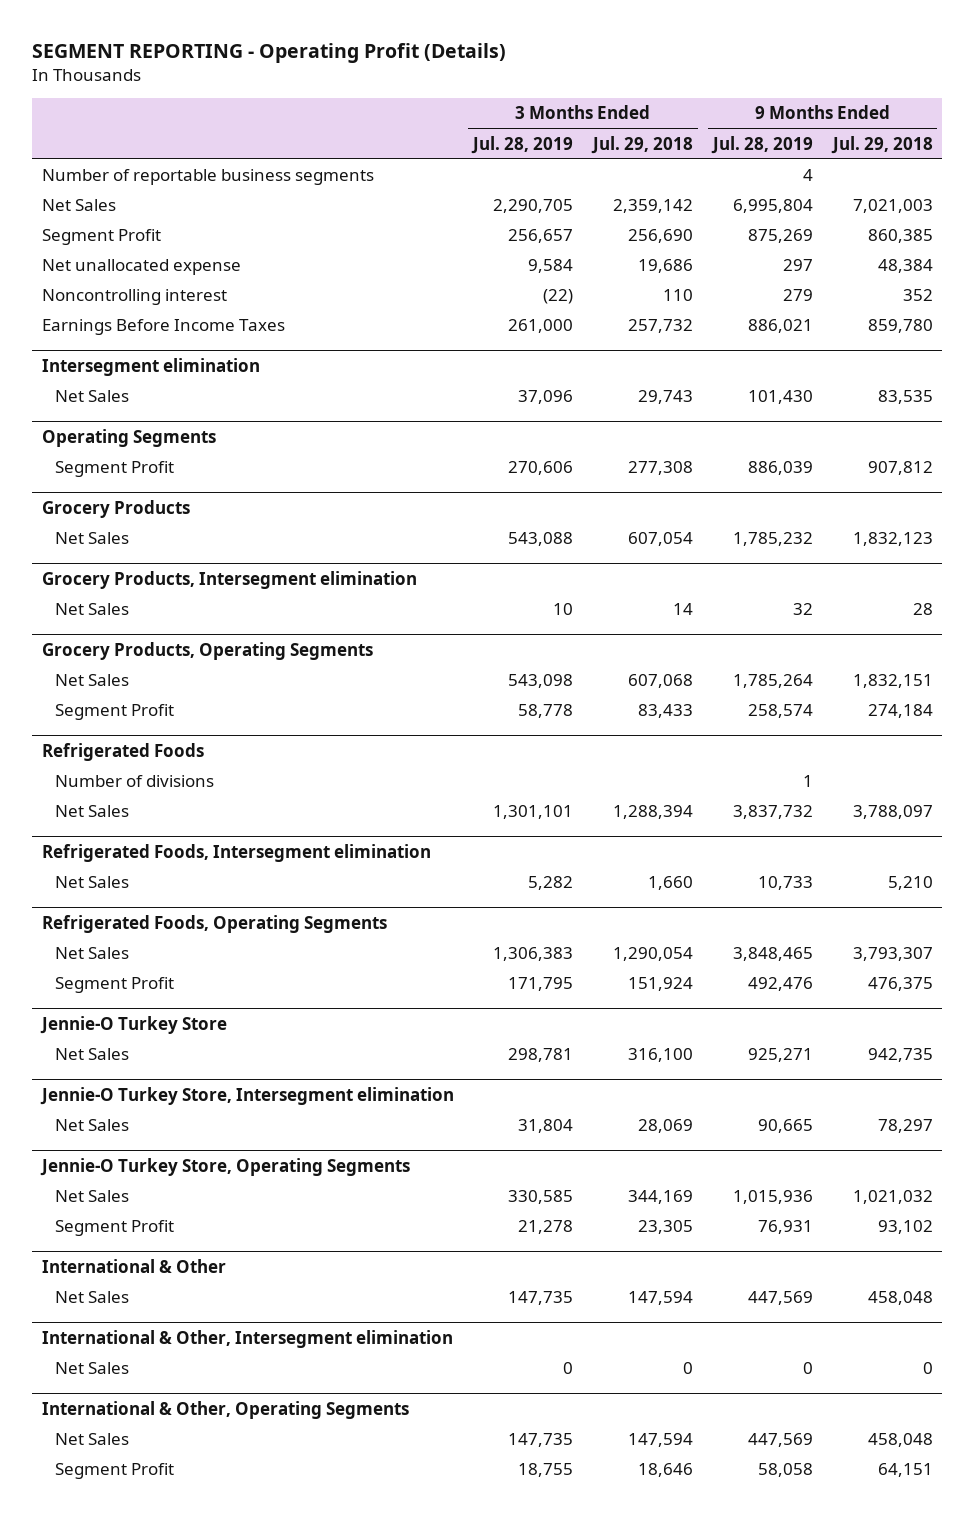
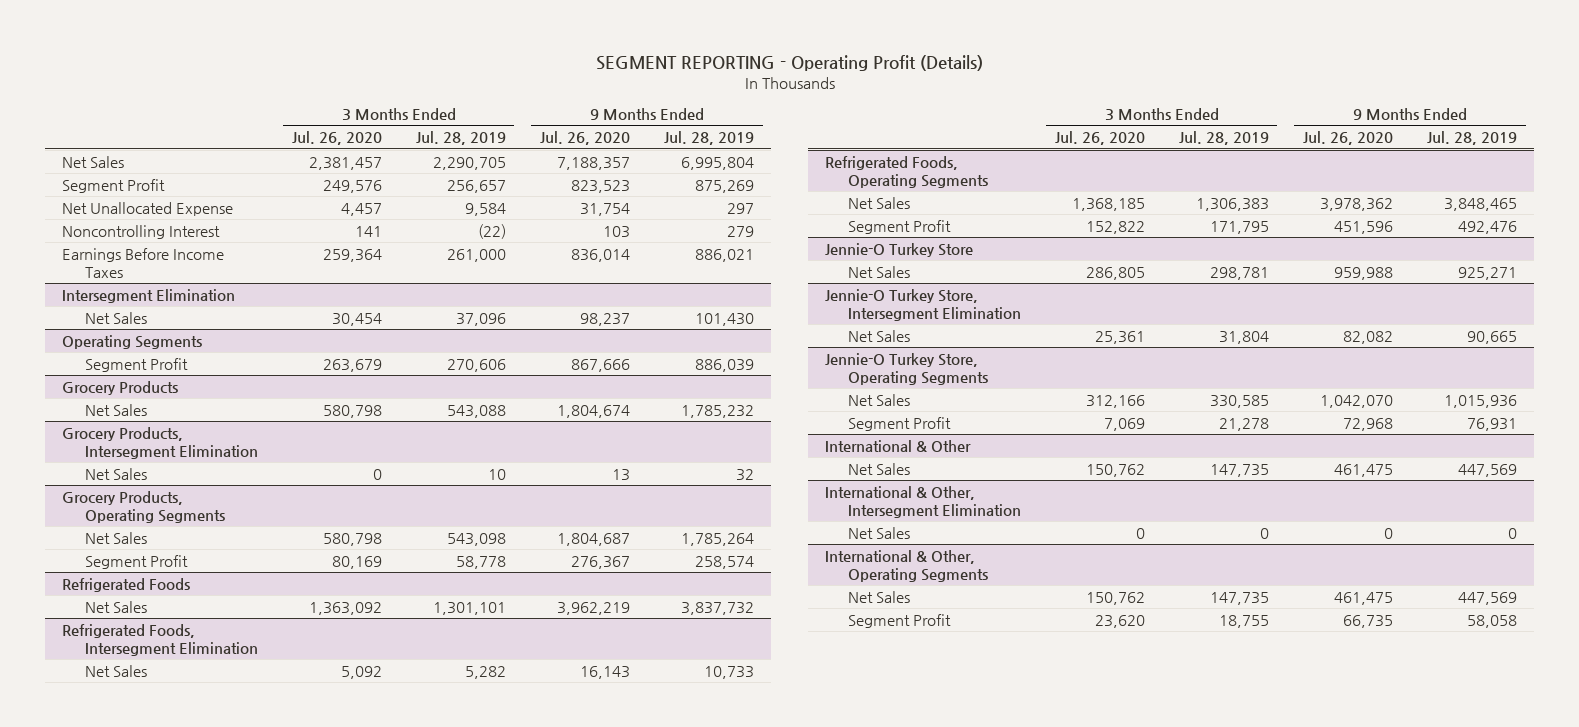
- | 3 Months Ended Jul. 28, 2019 | 3 Months Ended Jul. 29, 2018 | 9 Months Ended Jul. 28, 2019 | 9 Months Ended Jul. 29, 2018
+ | 3 Months Ended Jul. 26, 2020 | 3 Months Ended Jul. 28, 2019 | 9 Months Ended Jul. 26, 2020 | 9 Months Ended Jul. 28, 2019
- Number of reportable business segments | | | 4 |
- Net unallocated expense | 9,584 | 19,686 | 297 | 48,384
- Noncontrolling interest | (22) | 110 | 279 | 352
+ Net Unallocated Expense | 4,457 | 9,584 | 31,754 | 297
+ Noncontrolling Interest | 141 | (22) | 103 | 279
- Intersegment elimination
+ Intersegment Elimination
- Grocery Products, Intersegment elimination
+ Grocery Products, Intersegment Elimination
@ Refrigerated Foods
- Number of divisions | | | 1 |
- Refrigerated Foods, Intersegment elimination
+ Refrigerated Foods, Intersegment Elimination
- Jennie-O Turkey Store, Intersegment elimination
+ Jennie-O Turkey Store, Intersegment Elimination
- International & Other, Intersegment elimination
+ International & Other, Intersegment Elimination

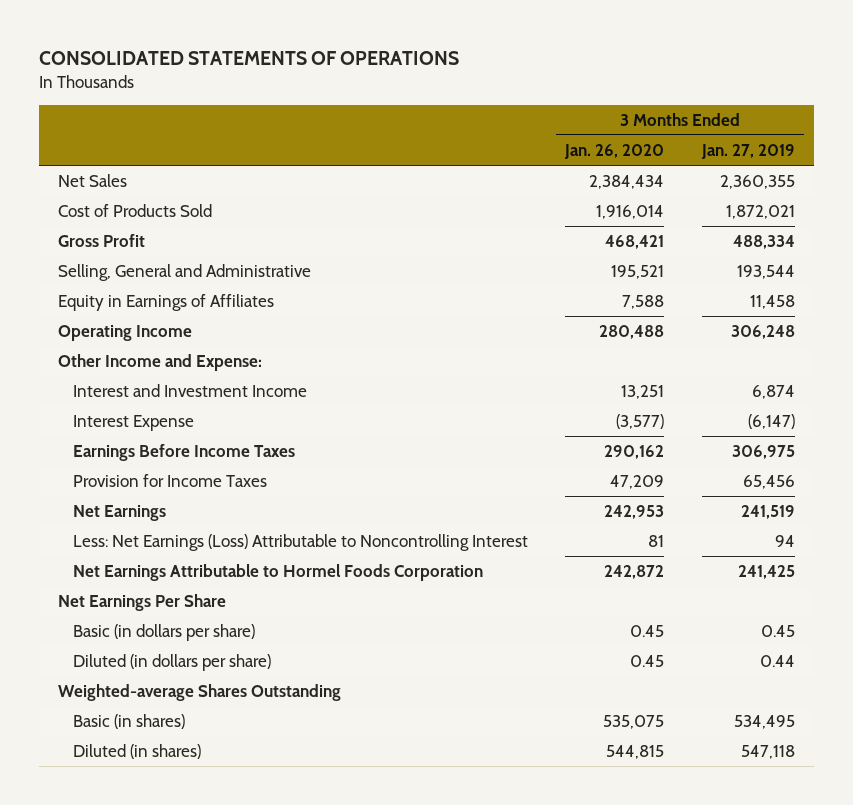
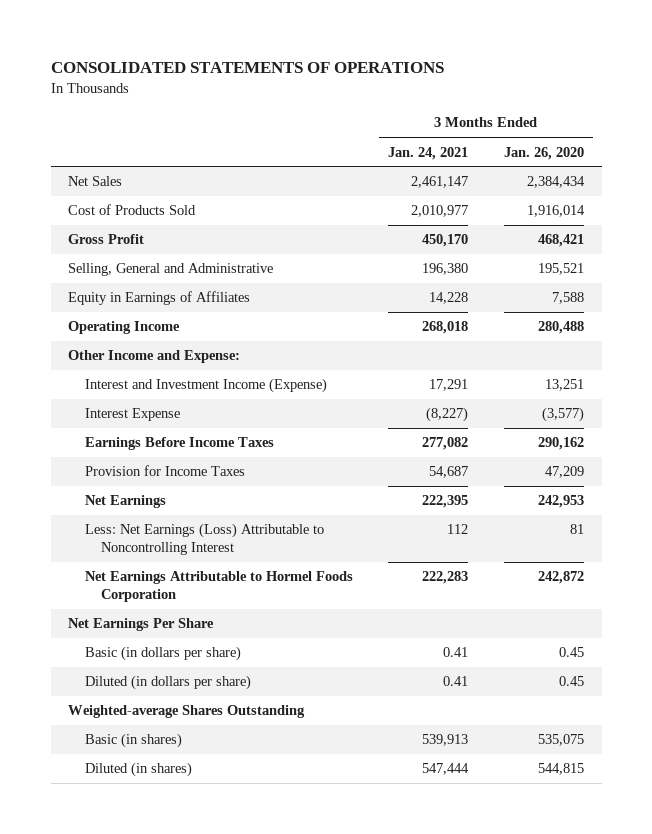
- | 3 Months Ended Jan. 26, 2020 | 3 Months Ended Jan. 27, 2019
+ | 3 Months Ended Jan. 24, 2021 | 3 Months Ended Jan. 26, 2020
- Interest and Investment Income | 13,251 | 6,874
+ Interest and Investment Income (Expense) | 17,291 | 13,251

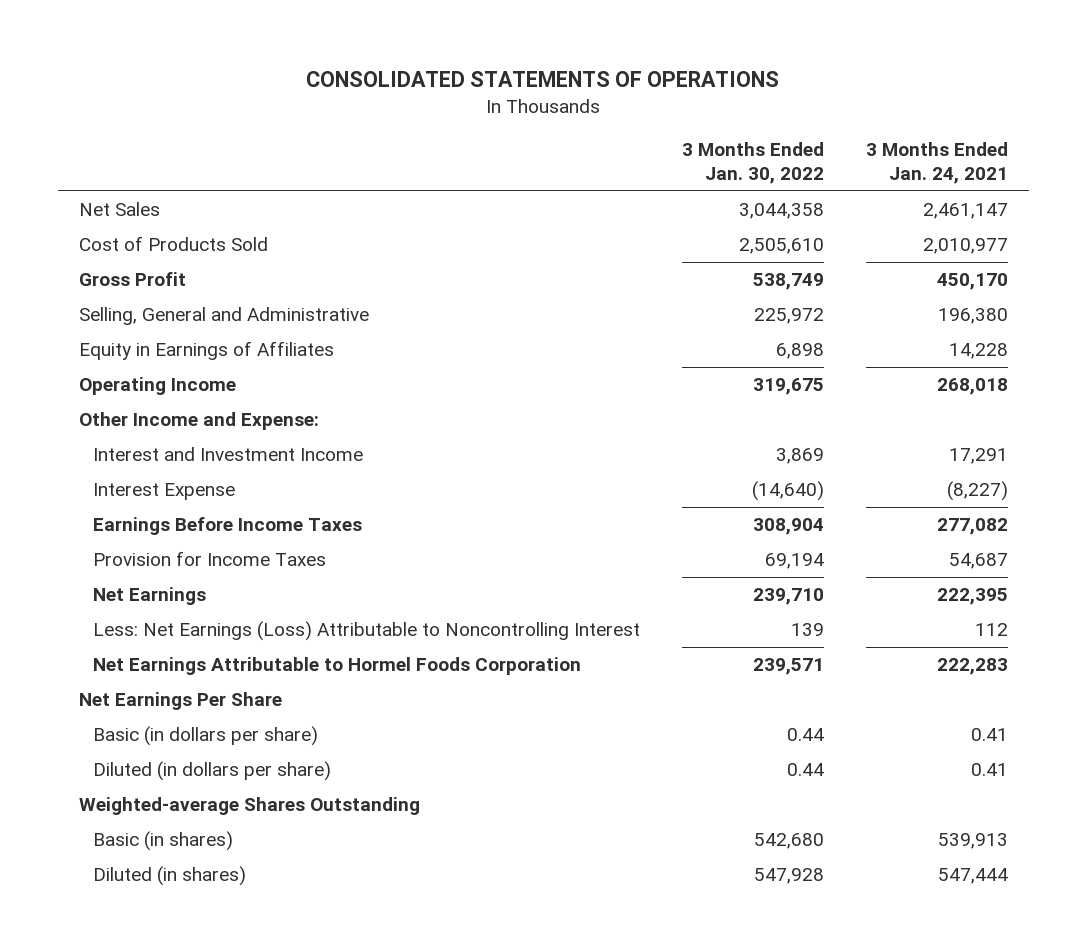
- | 3 Months Ended Jan. 24, 2021 | 3 Months Ended Jan. 26, 2020
+ | 3 Months Ended Jan. 30, 2022 | 3 Months Ended Jan. 24, 2021
- Interest and Investment Income (Expense) | 17,291 | 13,251
+ Interest and Investment Income | 3,869 | 17,291

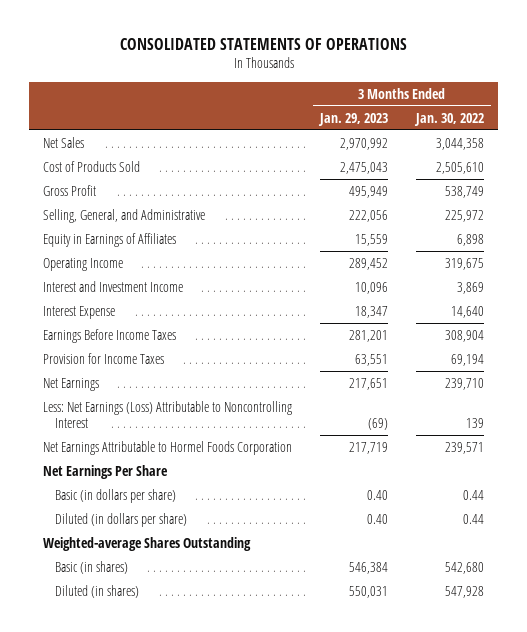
- | 3 Months Ended Jan. 30, 2022 | 3 Months Ended Jan. 24, 2021
+ | 3 Months Ended Jan. 29, 2023 | 3 Months Ended Jan. 30, 2022
- Selling, General and Administrative | 225,972 | 196,380
+ Selling, General, and Administrative | 222,056 | 225,972
- Other Income and Expense:
- Interest Expense | (14,640) | (8,227)
+ Interest Expense | 18,347 | 14,640

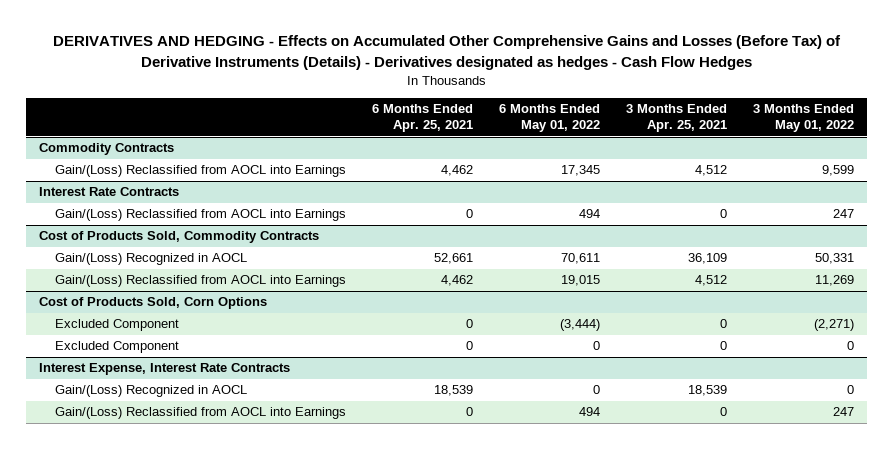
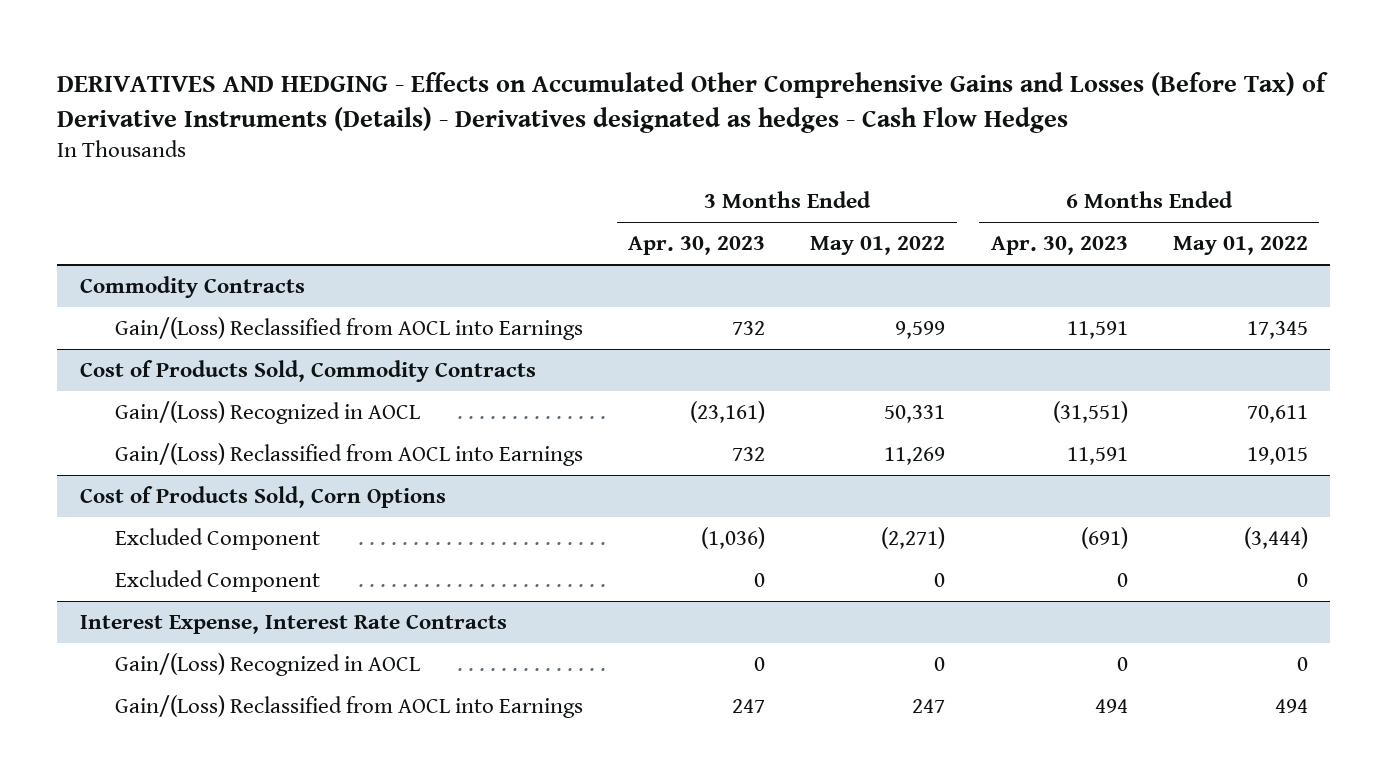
- | 6 Months Ended Apr. 25, 2021 | 6 Months Ended May 01, 2022 | 3 Months Ended Apr. 25, 2021 | 3 Months Ended May 01, 2022
+ | 3 Months Ended Apr. 30, 2023 | 3 Months Ended May 01, 2022 | 6 Months Ended Apr. 30, 2023 | 6 Months Ended May 01, 2022
- Interest Rate Contracts
- Gain/(Loss) Reclassified from AOCL into Earnings | 0 | 494 | 0 | 247

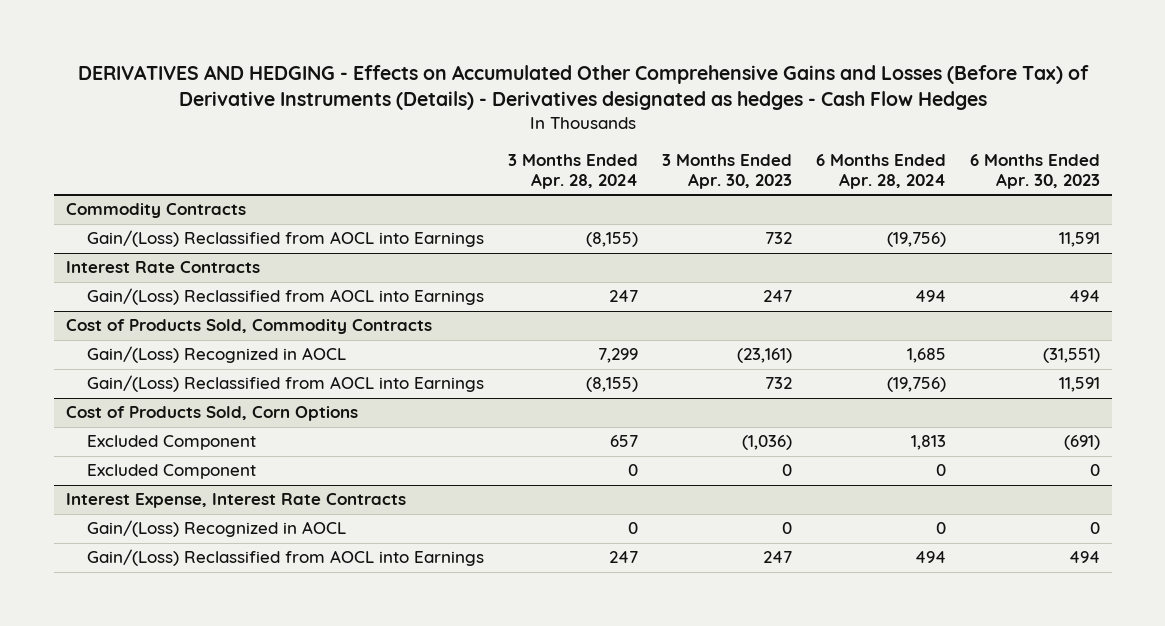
- | 3 Months Ended Apr. 30, 2023 | 3 Months Ended May 01, 2022 | 6 Months Ended Apr. 30, 2023 | 6 Months Ended May 01, 2022
+ | 3 Months Ended Apr. 28, 2024 | 3 Months Ended Apr. 30, 2023 | 6 Months Ended Apr. 28, 2024 | 6 Months Ended Apr. 30, 2023
+ Interest Rate Contracts
+ Gain/(Loss) Reclassified from AOCL into Earnings | 247 | 247 | 494 | 494

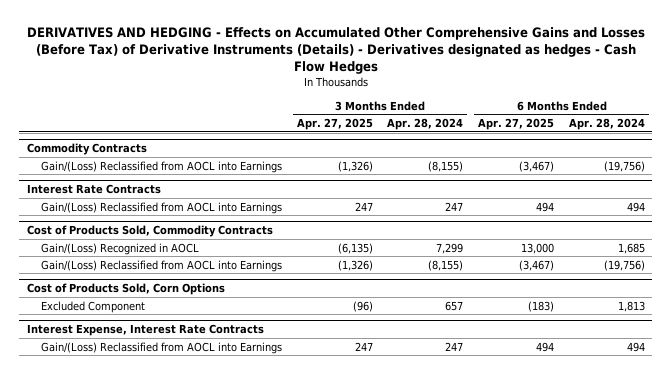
- | 3 Months Ended Apr. 28, 2024 | 3 Months Ended Apr. 30, 2023 | 6 Months Ended Apr. 28, 2024 | 6 Months Ended Apr. 30, 2023
+ | 3 Months Ended Apr. 27, 2025 | 3 Months Ended Apr. 28, 2024 | 6 Months Ended Apr. 27, 2025 | 6 Months Ended Apr. 28, 2024
@ Cost of Products Sold, Corn Options
- Excluded Component | 0 | 0 | 0 | 0
@ Interest Expense, Interest Rate Contracts
- Gain/(Loss) Recognized in AOCL | 0 | 0 | 0 | 0

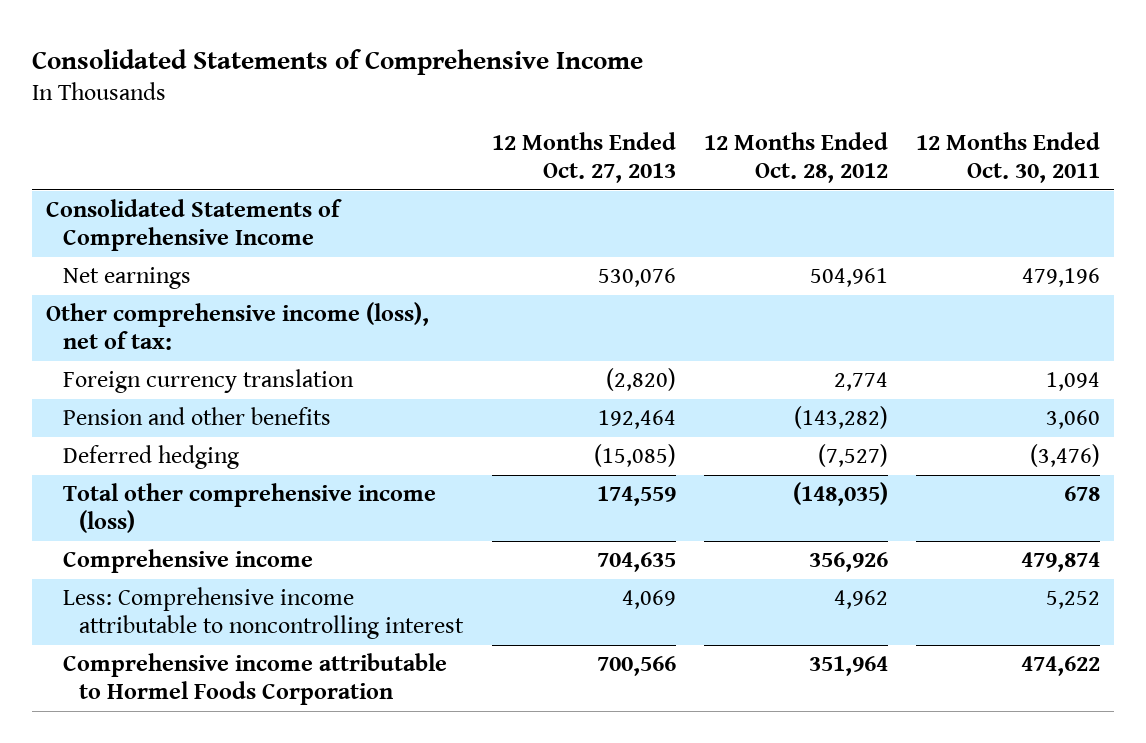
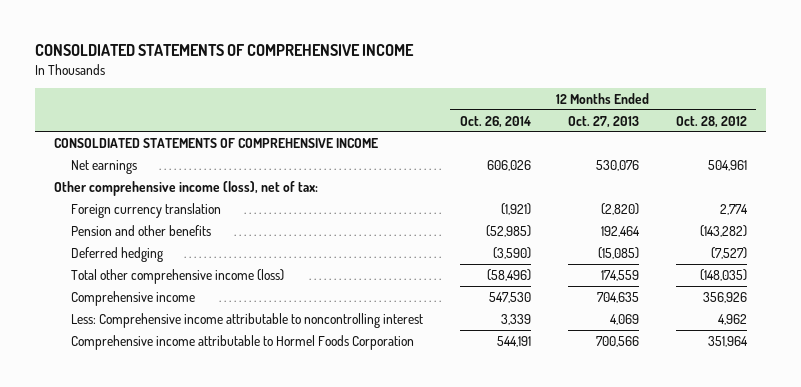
- Consolidated Statements of Comprehensive Income
+ CONSOLDIATED STATEMENTS OF COMPREHENSIVE INCOME
- | 12 Months Ended Oct. 27, 2013 | 12 Months Ended Oct. 28, 2012 | 12 Months Ended Oct. 30, 2011
+ | 12 Months Ended Oct. 26, 2014 | 12 Months Ended Oct. 27, 2013 | 12 Months Ended Oct. 28, 2012
- Consolidated Statements of Comprehensive Income
+ CONSOLDIATED STATEMENTS OF COMPREHENSIVE INCOME

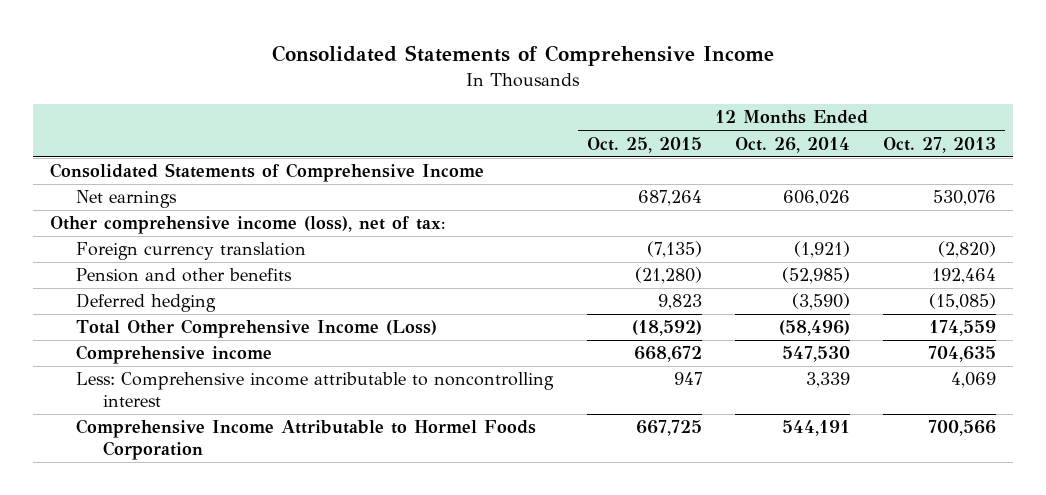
- CONSOLDIATED STATEMENTS OF COMPREHENSIVE INCOME
+ Consolidated Statements of Comprehensive Income
- | 12 Months Ended Oct. 26, 2014 | 12 Months Ended Oct. 27, 2013 | 12 Months Ended Oct. 28, 2012
+ | 12 Months Ended Oct. 25, 2015 | 12 Months Ended Oct. 26, 2014 | 12 Months Ended Oct. 27, 2013
- CONSOLDIATED STATEMENTS OF COMPREHENSIVE INCOME
+ Consolidated Statements of Comprehensive Income
- Total other comprehensive income (loss) | (58,496) | 174,559 | (148,035)
+ Total Other Comprehensive Income (Loss) | (18,592) | (58,496) | 174,559
- Comprehensive income attributable to Hormel Foods Corporation | 544,191 | 700,566 | 351,964
+ Comprehensive Income Attributable to Hormel Foods Corporation | 667,725 | 544,191 | 700,566

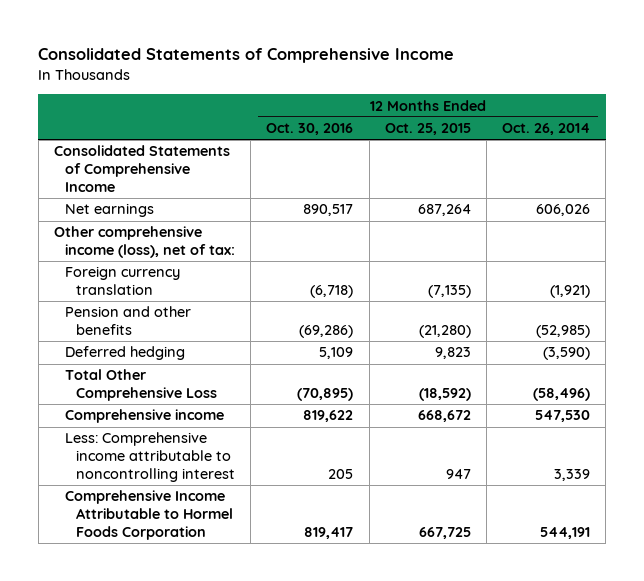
- | 12 Months Ended Oct. 25, 2015 | 12 Months Ended Oct. 26, 2014 | 12 Months Ended Oct. 27, 2013
+ | 12 Months Ended Oct. 30, 2016 | 12 Months Ended Oct. 25, 2015 | 12 Months Ended Oct. 26, 2014
- Total Other Comprehensive Income (Loss) | (18,592) | (58,496) | 174,559
+ Total Other Comprehensive Loss | (70,895) | (18,592) | (58,496)

